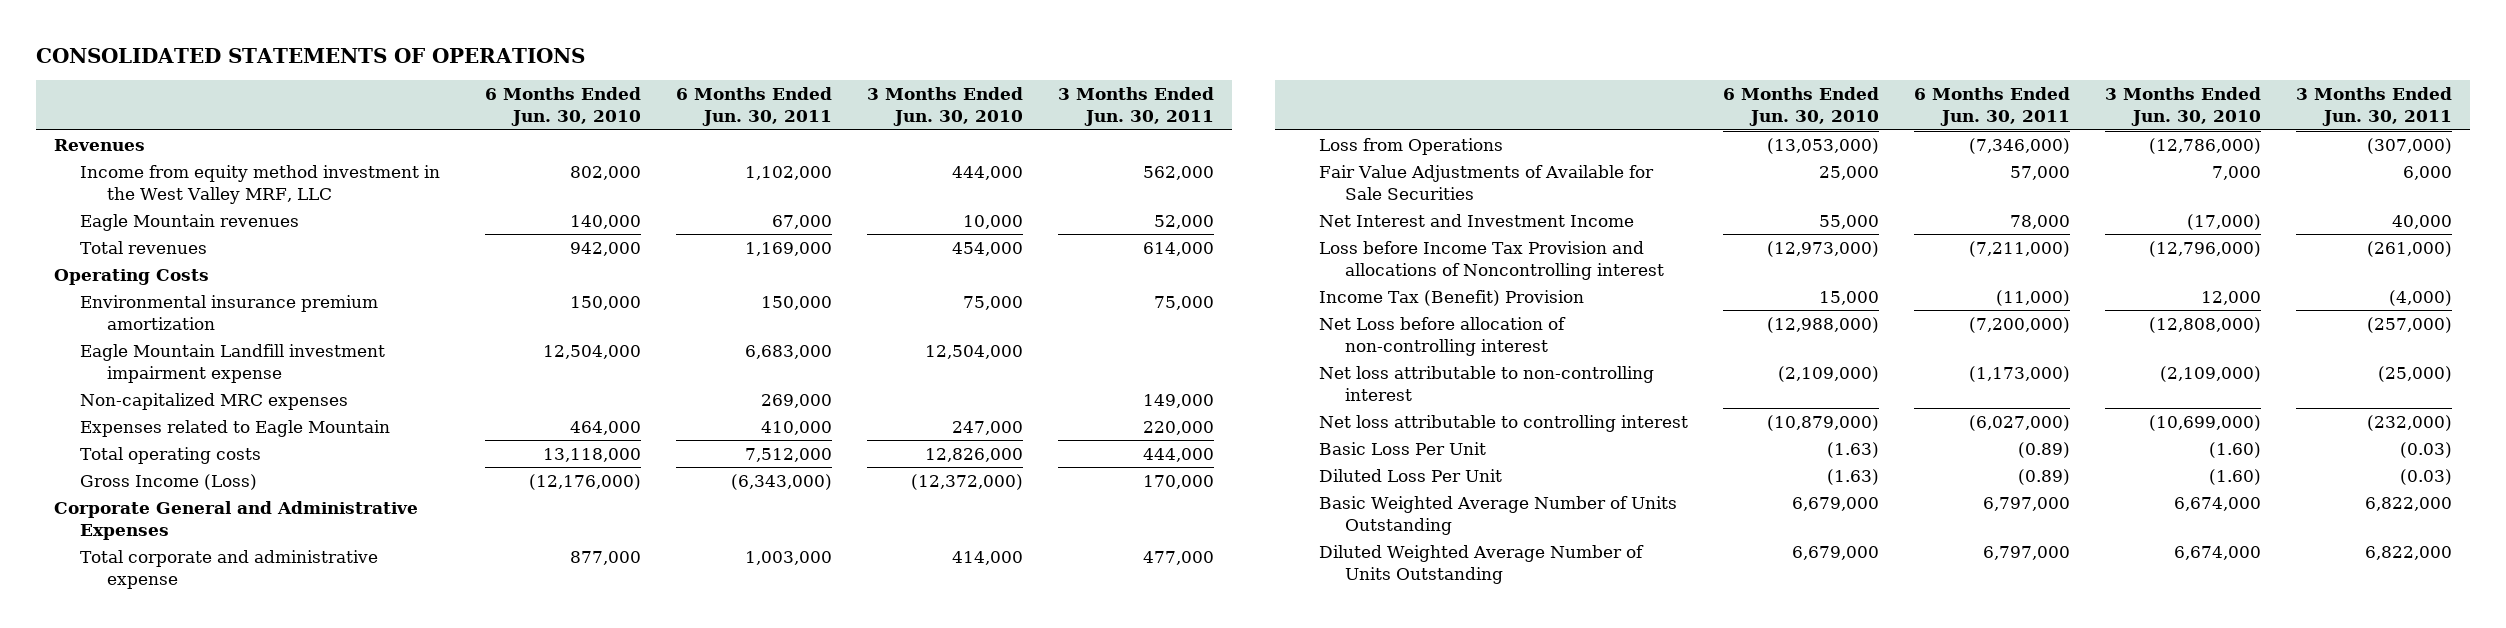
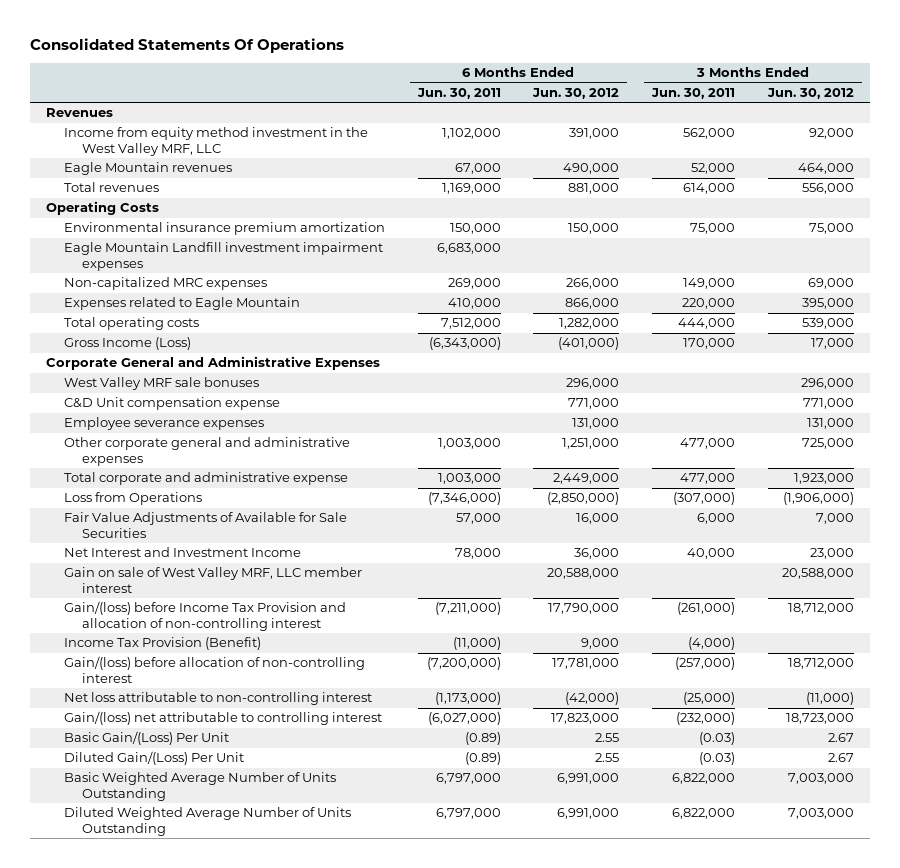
- CONSOLIDATED STATEMENTS OF OPERATIONS
+ Consolidated Statements Of Operations
- | 6 Months Ended Jun. 30, 2010 | 6 Months Ended Jun. 30, 2011 | 3 Months Ended Jun. 30, 2010 | 3 Months Ended Jun. 30, 2011
+ | 6 Months Ended Jun. 30, 2011 | 6 Months Ended Jun. 30, 2012 | 3 Months Ended Jun. 30, 2011 | 3 Months Ended Jun. 30, 2012
- Eagle Mountain Landfill investment impairment expense | 12,504,000 | 6,683,000 | 12,504,000 |
+ Eagle Mountain Landfill investment impairment expenses | 6,683,000 | | |
+ West Valley MRF sale bonuses | | 296,000 | | 296,000
+ C&D Unit compensation expense | | 771,000 | | 771,000
+ Employee severance expenses | | 131,000 | | 131,000
+ Other corporate general and administrative expenses | 1,003,000 | 1,251,000 | 477,000 | 725,000
- Loss before Income Tax Provision and allocations of Noncontrolling interest | (12,973,000) | (7,211,000) | (12,796,000) | (261,000)
- Income Tax (Benefit) Provision | 15,000 | (11,000) | 12,000 | (4,000)
- Net Loss before allocation of non-controlling interest | (12,988,000) | (7,200,000) | (12,808,000) | (257,000)
+ Gain on sale of West Valley MRF, LLC member interest | | 20,588,000 | | 20,588,000
+ Gain/(loss) before Income Tax Provision and allocation of non-controlling interest | (7,211,000) | 17,790,000 | (261,000) | 18,712,000
+ Income Tax Provision (Benefit) | (11,000) | 9,000 | (4,000) |
+ Gain/(loss) before allocation of non-controlling interest | (7,200,000) | 17,781,000 | (257,000) | 18,712,000
- Net loss attributable to controlling interest | (10,879,000) | (6,027,000) | (10,699,000) | (232,000)
- Basic Loss Per Unit | (1.63) | (0.89) | (1.60) | (0.03)
- Diluted Loss Per Unit | (1.63) | (0.89) | (1.60) | (0.03)
+ Gain/(loss) net attributable to controlling interest | (6,027,000) | 17,823,000 | (232,000) | 18,723,000
+ Basic Gain/(Loss) Per Unit | (0.89) | 2.55 | (0.03) | 2.67
+ Diluted Gain/(Loss) Per Unit | (0.89) | 2.55 | (0.03) | 2.67

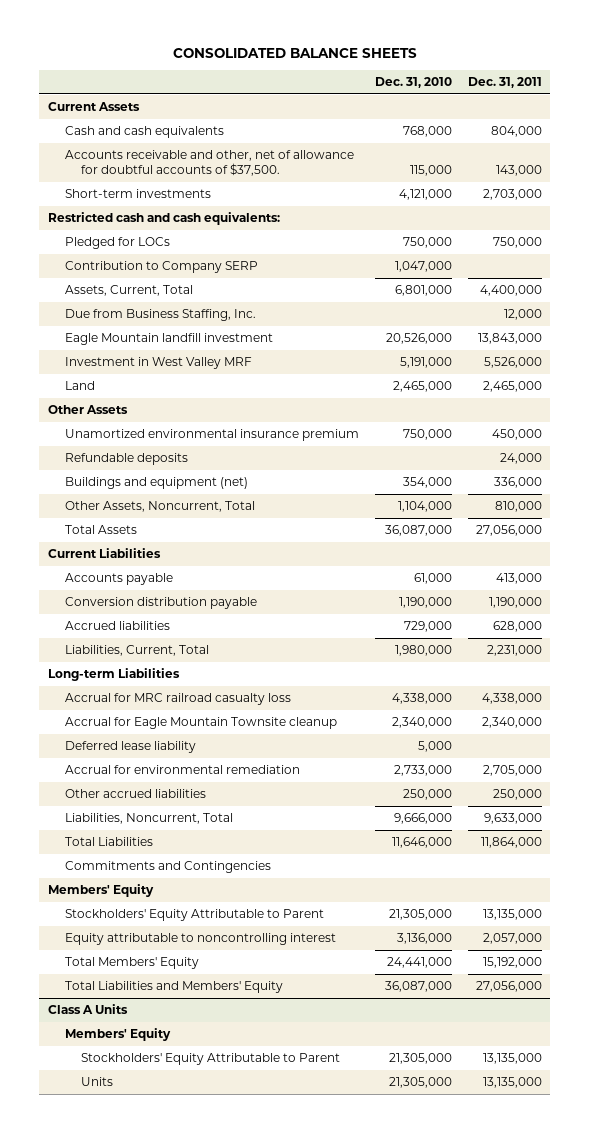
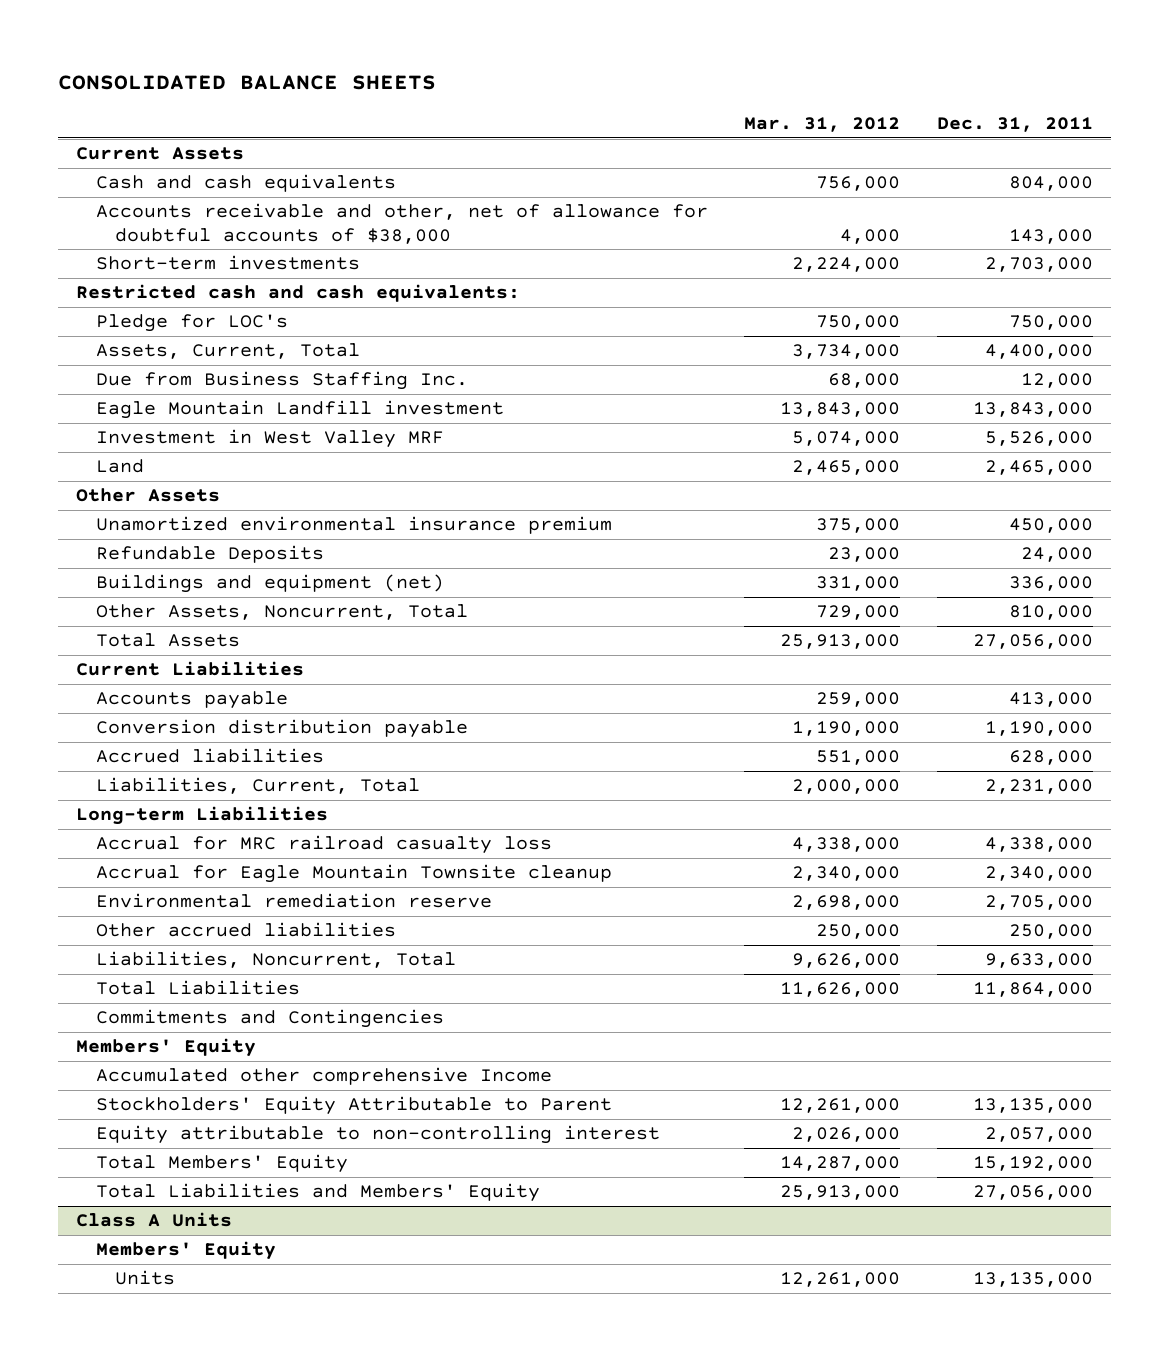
- | Dec. 31, 2010 | Dec. 31, 2011
+ | Mar. 31, 2012 | Dec. 31, 2011
- Accounts receivable and other, net of allowance for doubtful accounts of $37,500. | 115,000 | 143,000
+ Accounts receivable and other, net of allowance for doubtful accounts of $38,000 | 4,000 | 143,000
- Pledged for LOCs | 750,000 | 750,000
- Contribution to Company SERP | 1,047,000 |
+ Pledge for LOC's | 750,000 | 750,000
- Due from Business Staffing, Inc. | | 12,000
- Eagle Mountain landfill investment | 20,526,000 | 13,843,000
+ Due from Business Staffing Inc. | 68,000 | 12,000
+ Eagle Mountain Landfill investment | 13,843,000 | 13,843,000
- Refundable deposits | | 24,000
+ Refundable Deposits | 23,000 | 24,000
- Deferred lease liability | 5,000 |
- Accrual for environmental remediation | 2,733,000 | 2,705,000
+ Environmental remediation reserve | 2,698,000 | 2,705,000
+ Accumulated other comprehensive Income
- Equity attributable to noncontrolling interest | 3,136,000 | 2,057,000
+ Equity attributable to non-controlling interest | 2,026,000 | 2,057,000
@ Class A Units
- Stockholders' Equity Attributable to Parent | 21,305,000 | 13,135,000

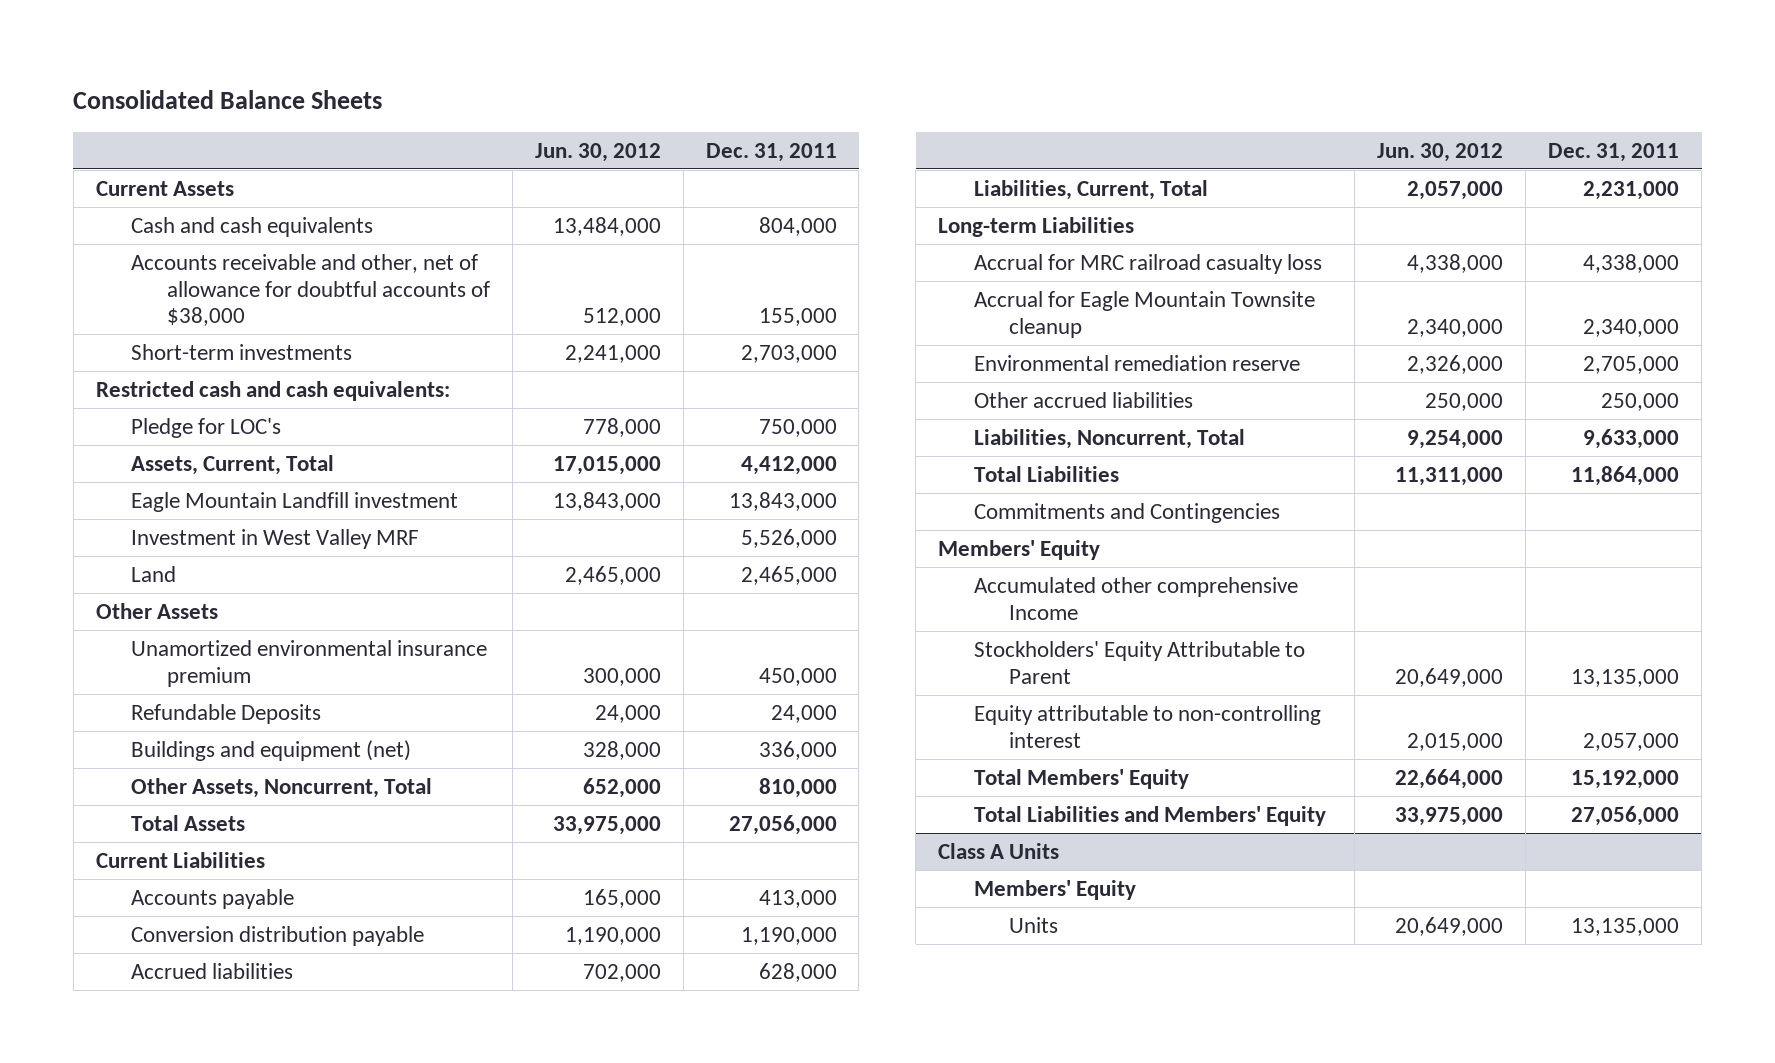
- CONSOLIDATED BALANCE SHEETS
+ Consolidated Balance Sheets
- | Mar. 31, 2012 | Dec. 31, 2011
+ | Jun. 30, 2012 | Dec. 31, 2011
- Accounts receivable and other, net of allowance for doubtful accounts of $38,000 | 4,000 | 143,000
+ Accounts receivable and other, net of allowance for doubtful accounts of $38,000 | 512,000 | 155,000
- Assets, Current, Total | 3,734,000 | 4,400,000
- Due from Business Staffing Inc. | 68,000 | 12,000
+ Assets, Current, Total | 17,015,000 | 4,412,000

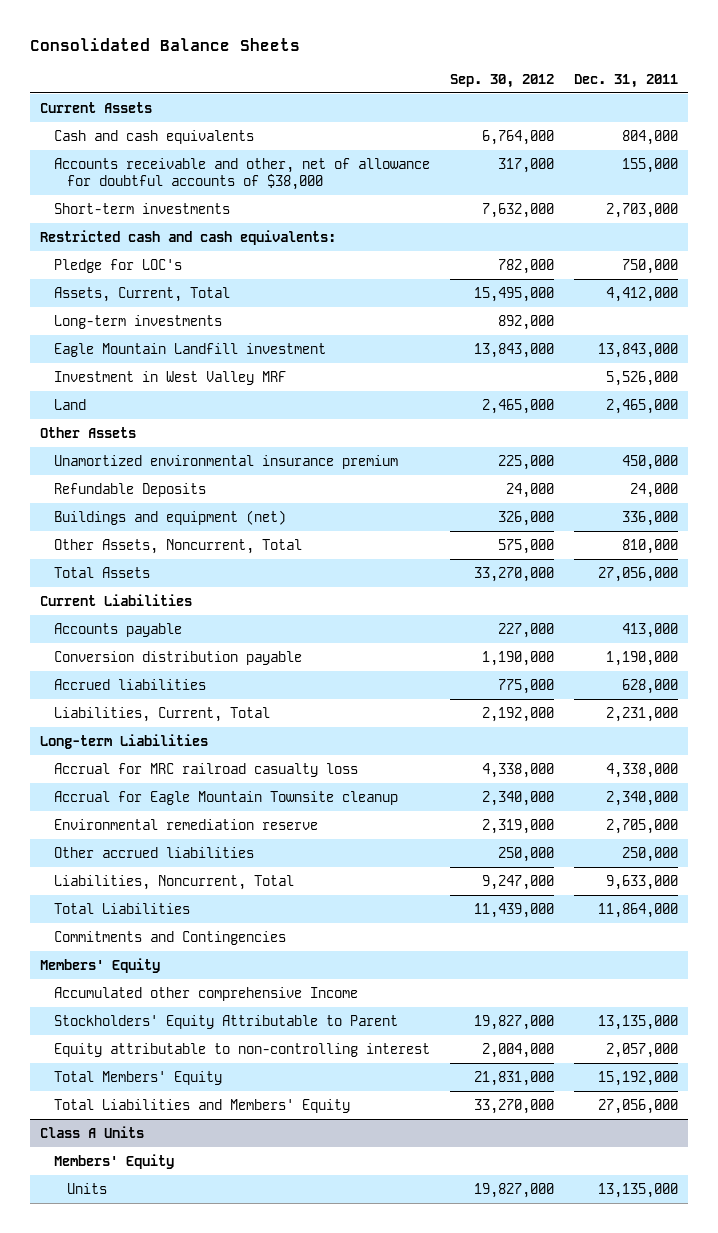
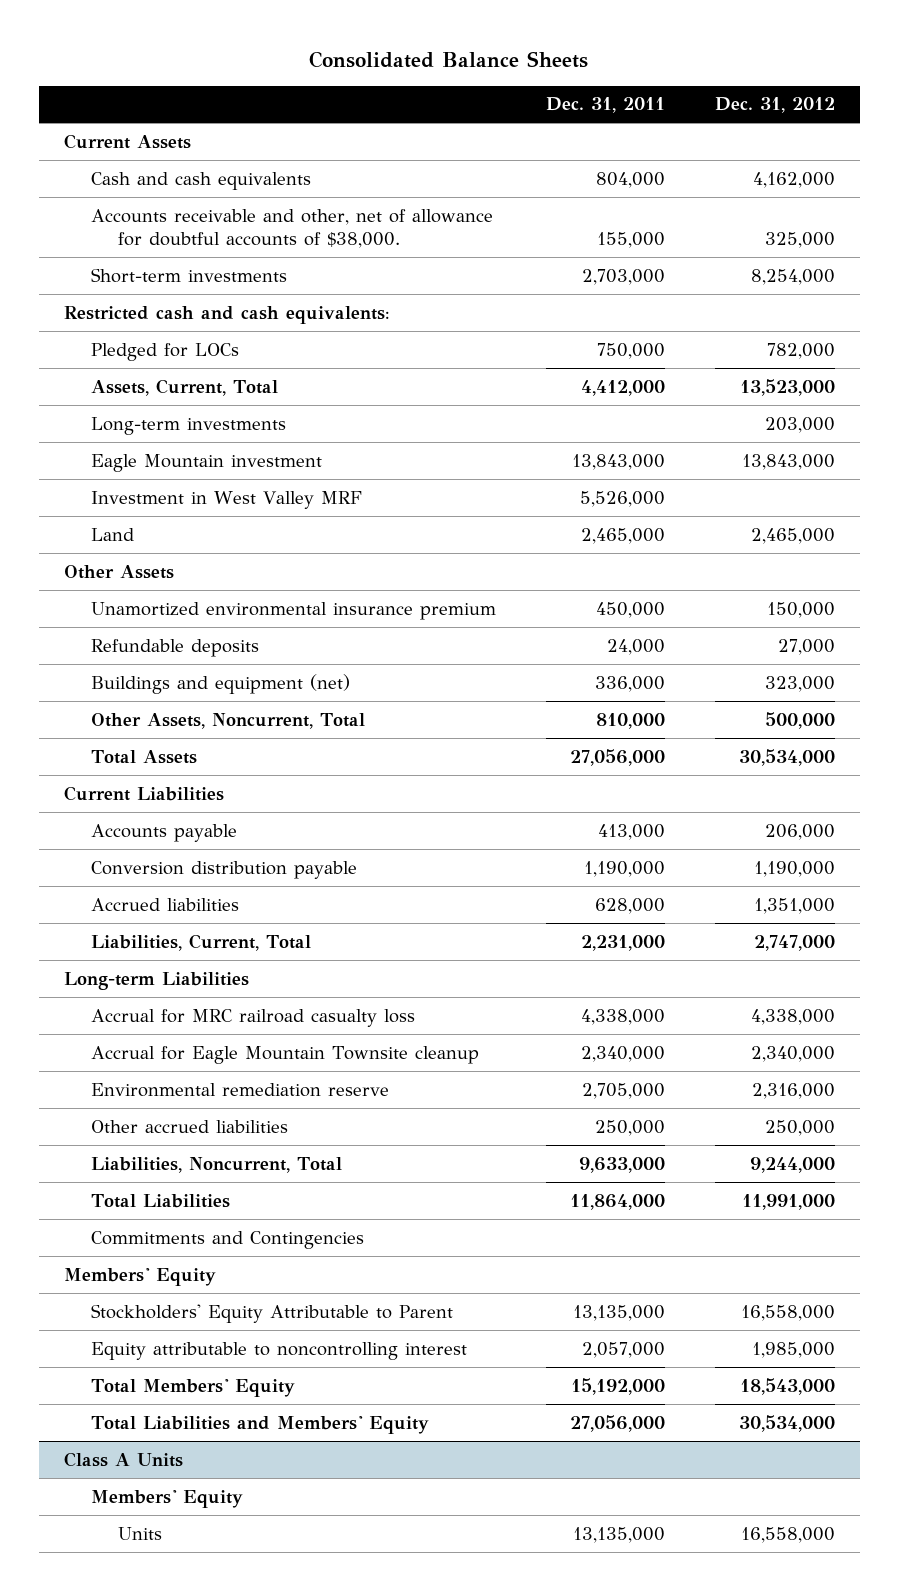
- | Sep. 30, 2012 | Dec. 31, 2011
+ | Dec. 31, 2011 | Dec. 31, 2012
- Accounts receivable and other, net of allowance for doubtful accounts of $38,000 | 317,000 | 155,000
+ Accounts receivable and other, net of allowance for doubtful accounts of $38,000. | 155,000 | 325,000
- Pledge for LOC's | 782,000 | 750,000
+ Pledged for LOCs | 750,000 | 782,000
- Eagle Mountain Landfill investment | 13,843,000 | 13,843,000
+ Eagle Mountain investment | 13,843,000 | 13,843,000
- Refundable Deposits | 24,000 | 24,000
+ Refundable deposits | 24,000 | 27,000
- Accumulated other comprehensive Income
- Equity attributable to non-controlling interest | 2,004,000 | 2,057,000
+ Equity attributable to noncontrolling interest | 2,057,000 | 1,985,000

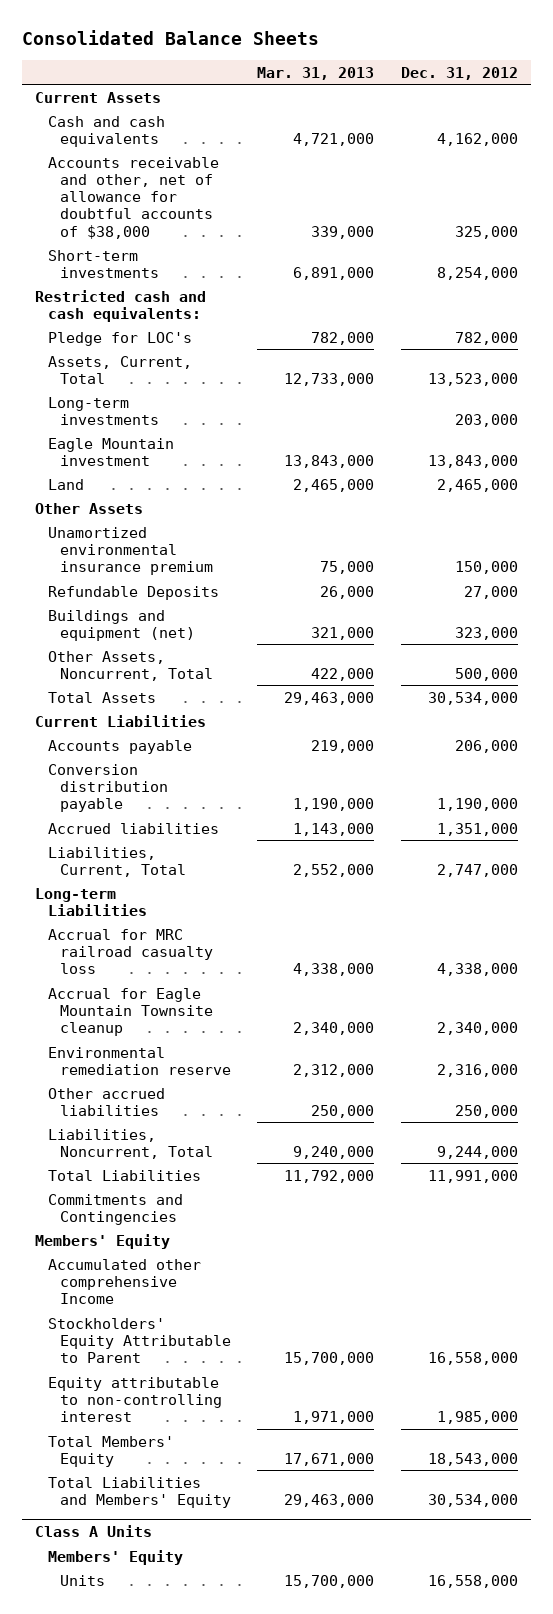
- | Dec. 31, 2011 | Dec. 31, 2012
+ | Mar. 31, 2013 | Dec. 31, 2012
- Accounts receivable and other, net of allowance for doubtful accounts of $38,000. | 155,000 | 325,000
+ Accounts receivable and other, net of allowance for doubtful accounts of $38,000 | 339,000 | 325,000
- Pledged for LOCs | 750,000 | 782,000
+ Pledge for LOC's | 782,000 | 782,000
- Investment in West Valley MRF | 5,526,000 |
- Refundable deposits | 24,000 | 27,000
+ Refundable Deposits | 26,000 | 27,000
+ Accumulated other comprehensive Income
- Equity attributable to noncontrolling interest | 2,057,000 | 1,985,000
+ Equity attributable to non-controlling interest | 1,971,000 | 1,985,000

